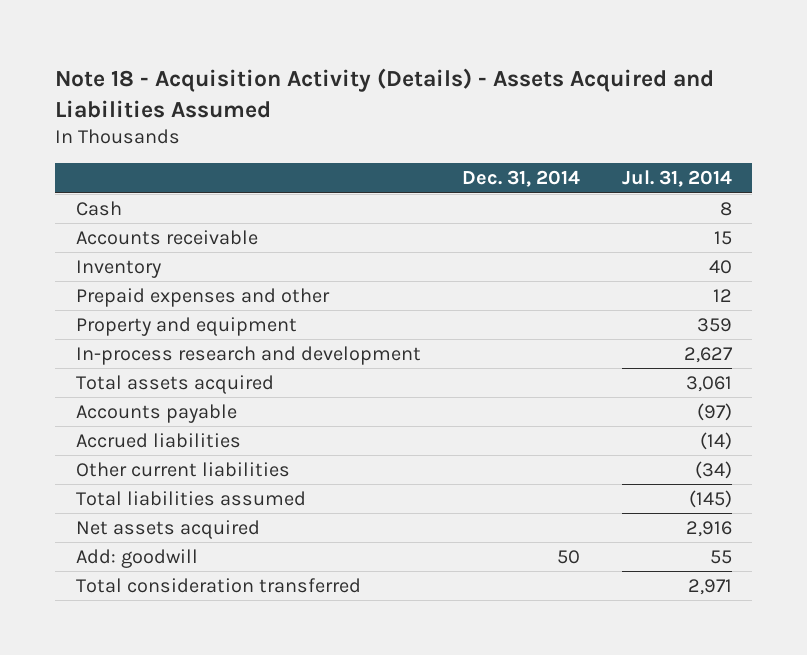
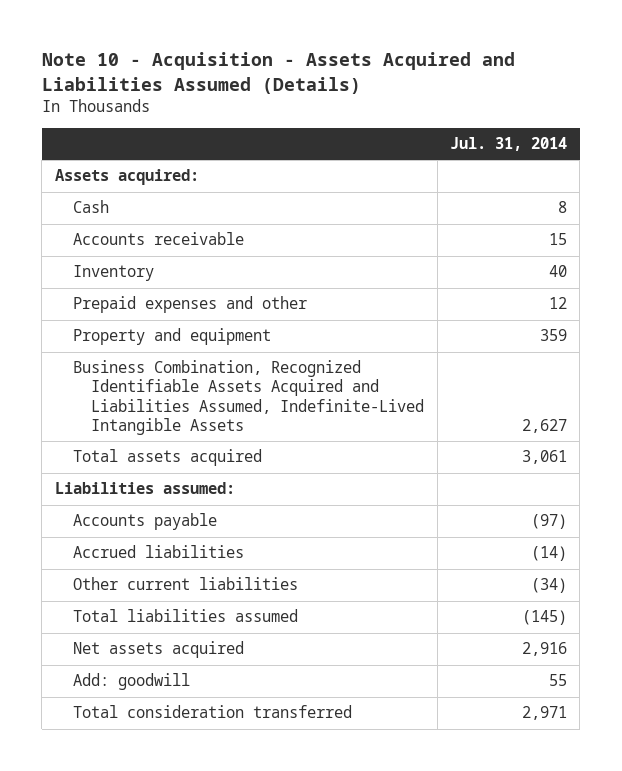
- Note 18 - Acquisition Activity (Details) - Assets Acquired and Liabilities Assumed
+ Note 10 - Acquisition - Assets Acquired and Liabilities Assumed (Details)
- | Dec. 31, 2014 | Jul. 31, 2014
+ | Jul. 31, 2014
+ Assets acquired:
- In-process research and development | | 2,627
+ Business Combination, Recognized Identifiable Assets Acquired and Liabilities Assumed, Indefinite-Lived Intangible Assets | 2,627
+ Liabilities assumed:

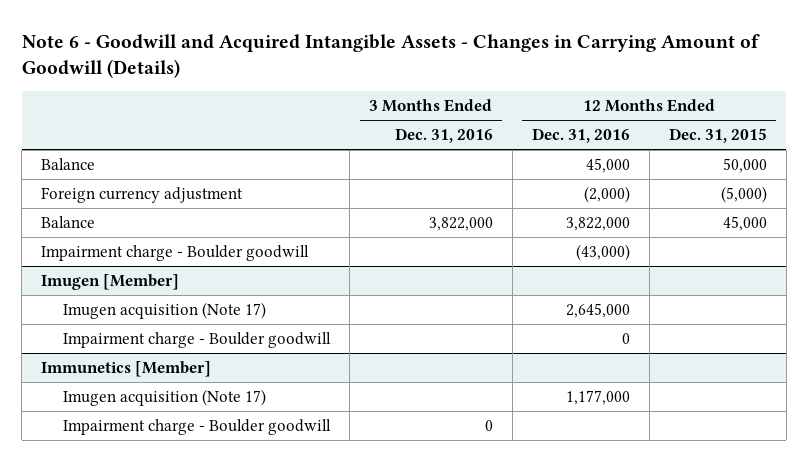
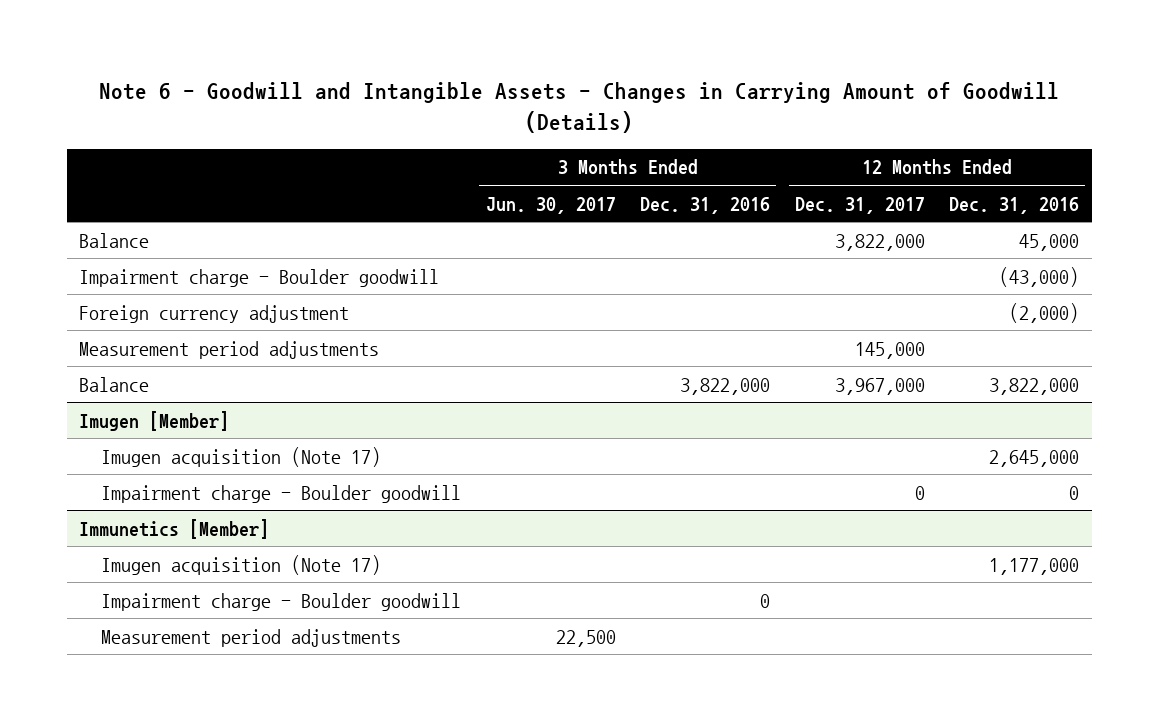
- Note 6 - Goodwill and Acquired Intangible Assets - Changes in Carrying Amount of Goodwill (Details)
+ Note 6 - Goodwill and Intangible Assets - Changes in Carrying Amount of Goodwill (Details)
- | 3 Months Ended Dec. 31, 2016 | 12 Months Ended Dec. 31, 2016 | 12 Months Ended Dec. 31, 2015
+ | 3 Months Ended Jun. 30, 2017 | 3 Months Ended Dec. 31, 2016 | 12 Months Ended Dec. 31, 2017 | 12 Months Ended Dec. 31, 2016
moved up: Impairment charge - Boulder goodwill | | | | (43,000)
+ Measurement period adjustments | | | 145,000 |
@ Immunetics [Member]
+ Measurement period adjustments | 22,500 | | |

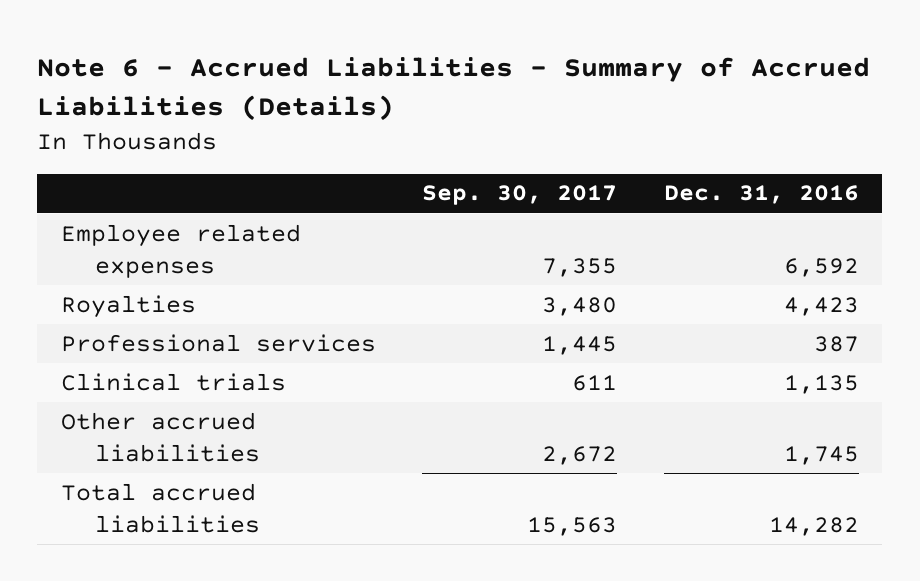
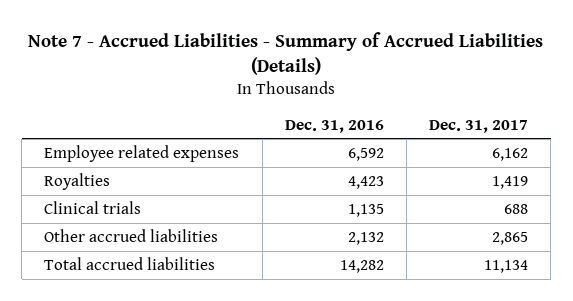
- Note 6 - Accrued Liabilities - Summary of Accrued Liabilities (Details)
+ Note 7 - Accrued Liabilities - Summary of Accrued Liabilities (Details)
- | Sep. 30, 2017 | Dec. 31, 2016
+ | Dec. 31, 2016 | Dec. 31, 2017
- Professional services | 1,445 | 387
- Other accrued liabilities | 2,672 | 1,745
+ Other accrued liabilities | 2,132 | 2,865

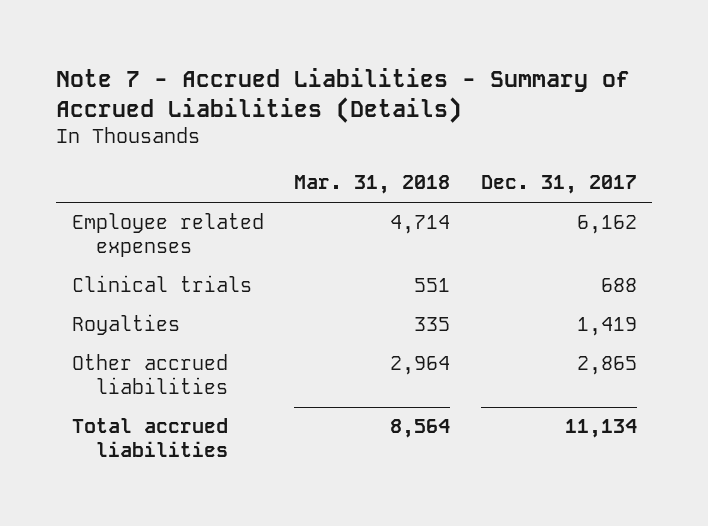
- | Dec. 31, 2016 | Dec. 31, 2017
+ | Mar. 31, 2018 | Dec. 31, 2017
moved down: Royalties | 335 | 1,419

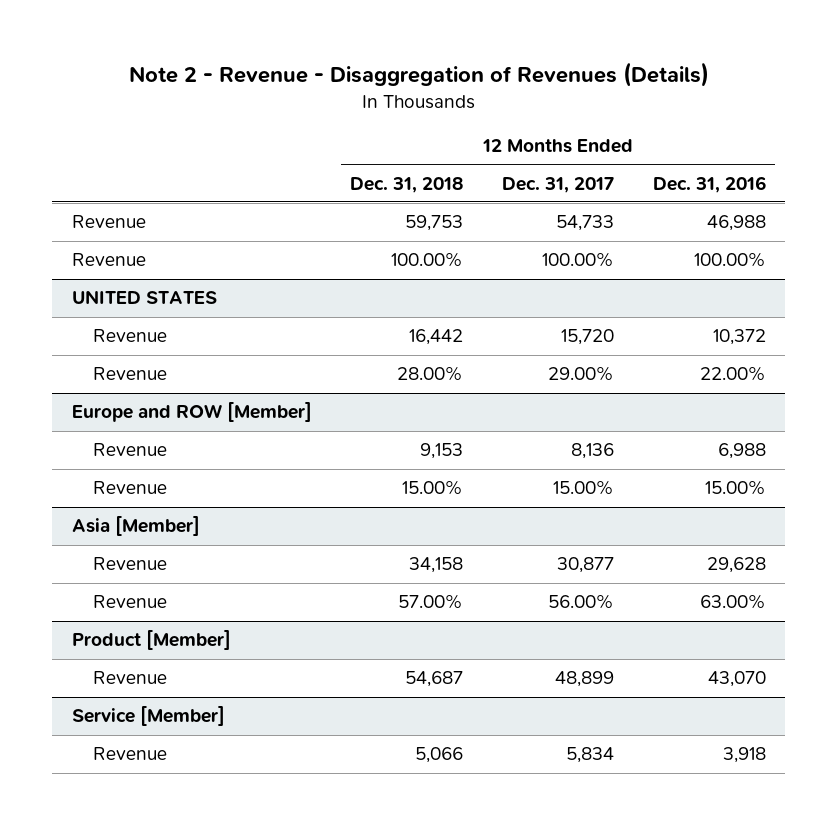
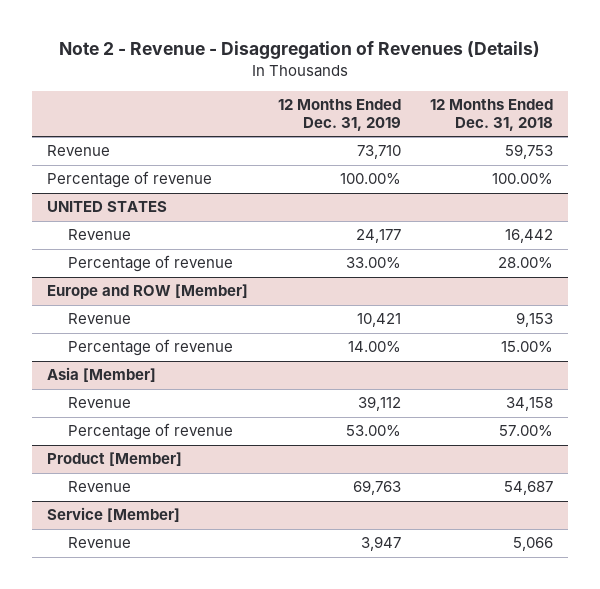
- | 12 Months Ended Dec. 31, 2018 | 12 Months Ended Dec. 31, 2017 | 12 Months Ended Dec. 31, 2016
+ | 12 Months Ended Dec. 31, 2019 | 12 Months Ended Dec. 31, 2018
- Revenue | 100.00% | 100.00% | 100.00%
+ Percentage of revenue | 100.00% | 100.00%
@ UNITED STATES
- Revenue | 28.00% | 29.00% | 22.00%
+ Percentage of revenue | 33.00% | 28.00%
@ Europe and ROW [Member]
- Revenue | 15.00% | 15.00% | 15.00%
+ Percentage of revenue | 14.00% | 15.00%
@ Asia [Member]
- Revenue | 57.00% | 56.00% | 63.00%
+ Percentage of revenue | 53.00% | 57.00%

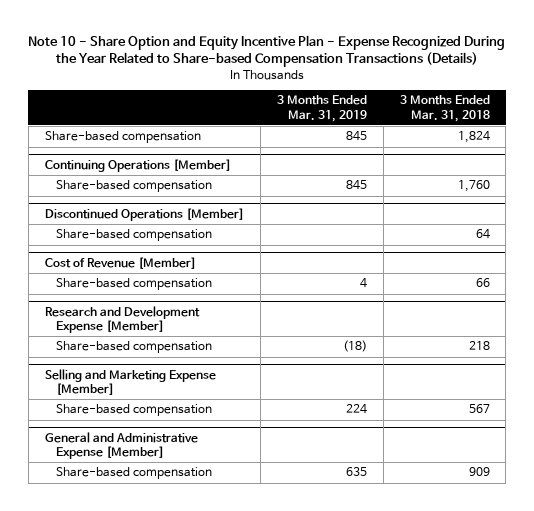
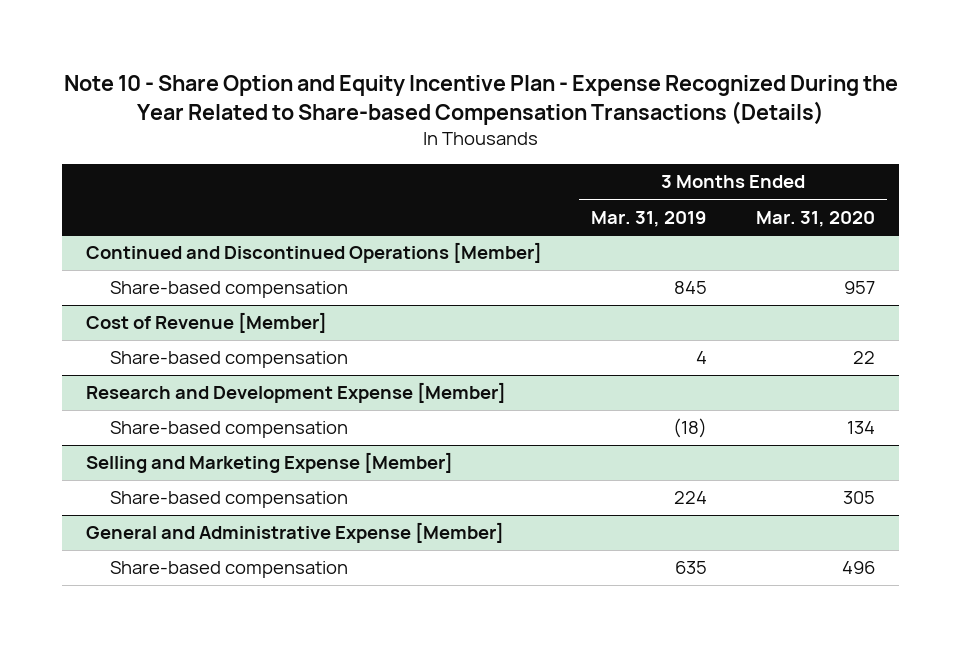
- | 3 Months Ended Mar. 31, 2019 | 3 Months Ended Mar. 31, 2018
+ | 3 Months Ended Mar. 31, 2019 | 3 Months Ended Mar. 31, 2020
- Share-based compensation | 845 | 1,824
- Continuing Operations [Member]
+ Continued and Discontinued Operations [Member]
- Discontinued Operations [Member]
- Share-based compensation | | 64

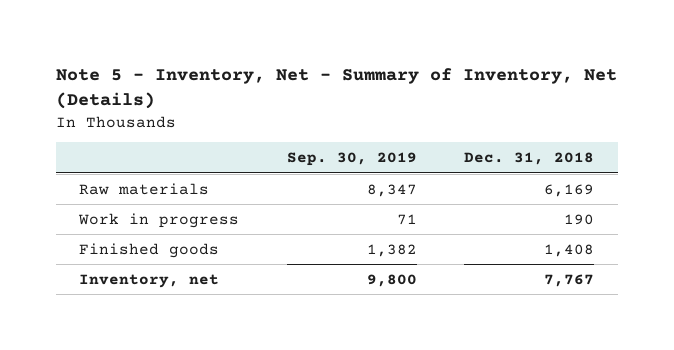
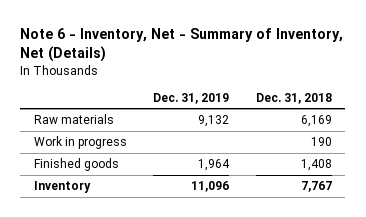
- Note 5 - Inventory, Net - Summary of Inventory, Net (Details)
+ Note 6 - Inventory, Net - Summary of Inventory, Net (Details)
- | Sep. 30, 2019 | Dec. 31, 2018
+ | Dec. 31, 2019 | Dec. 31, 2018
- Inventory, net | 9,800 | 7,767
+ Inventory | 11,096 | 7,767

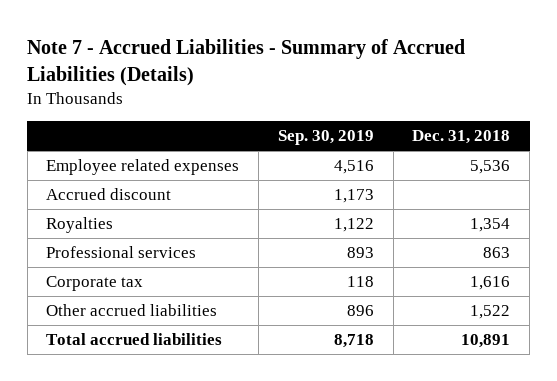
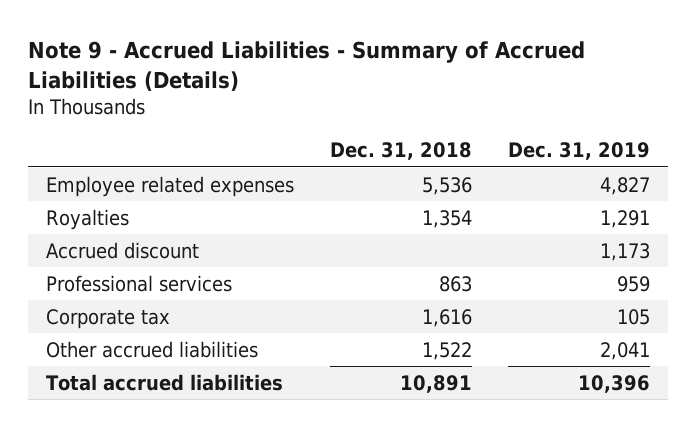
- Note 7 - Accrued Liabilities - Summary of Accrued Liabilities (Details)
+ Note 9 - Accrued Liabilities - Summary of Accrued Liabilities (Details)
- | Sep. 30, 2019 | Dec. 31, 2018
+ | Dec. 31, 2018 | Dec. 31, 2019
moved down: Accrued discount | | 1,173

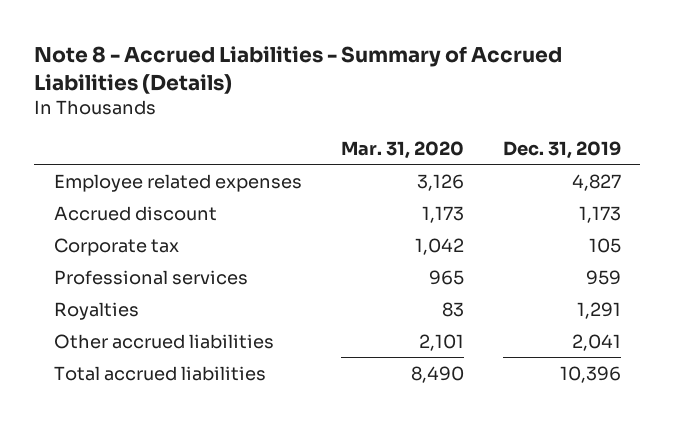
- Note 9 - Accrued Liabilities - Summary of Accrued Liabilities (Details)
+ Note 8 - Accrued Liabilities - Summary of Accrued Liabilities (Details)
- | Dec. 31, 2018 | Dec. 31, 2019
+ | Mar. 31, 2020 | Dec. 31, 2019
moved down: Professional services | 965 | 959
moved down: Royalties | 83 | 1,291

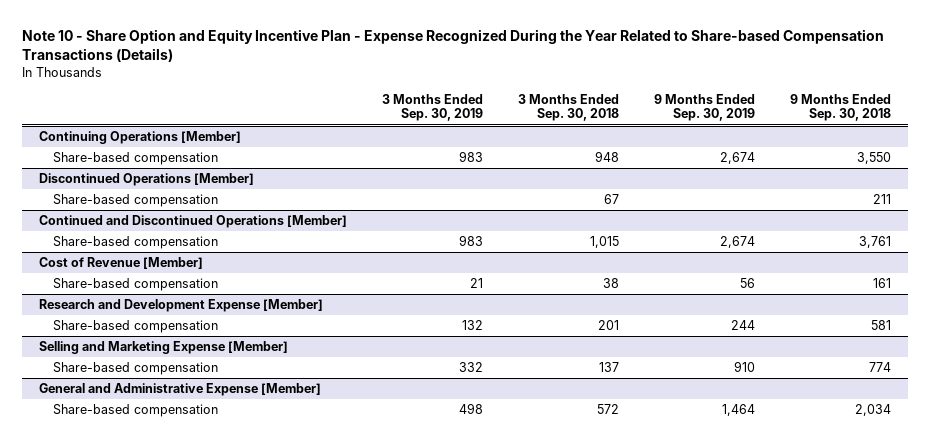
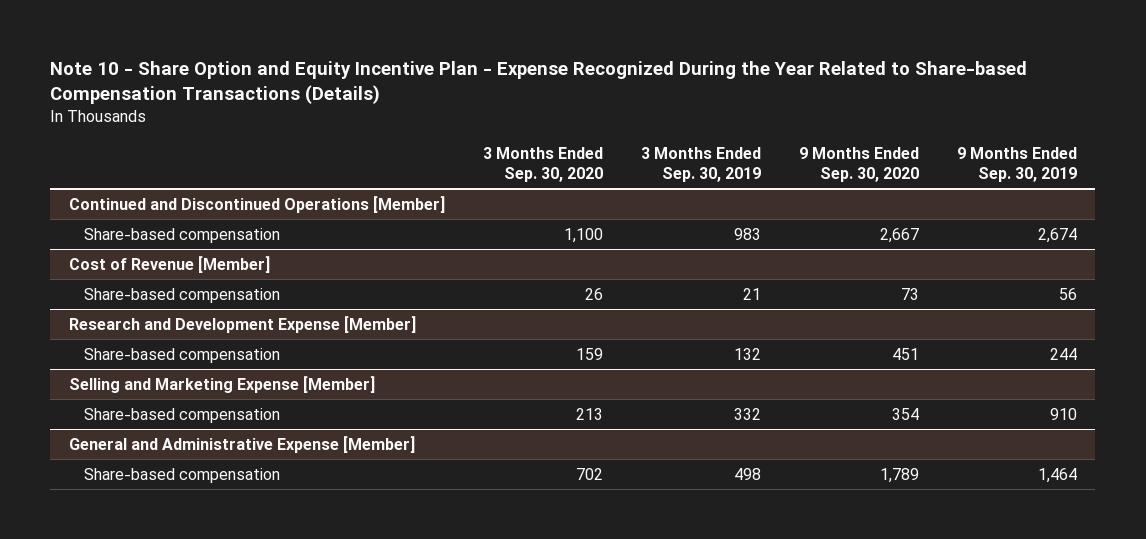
- | 3 Months Ended Sep. 30, 2019 | 3 Months Ended Sep. 30, 2018 | 9 Months Ended Sep. 30, 2019 | 9 Months Ended Sep. 30, 2018
+ | 3 Months Ended Sep. 30, 2020 | 3 Months Ended Sep. 30, 2019 | 9 Months Ended Sep. 30, 2020 | 9 Months Ended Sep. 30, 2019
- Continuing Operations [Member]
- Share-based compensation | 983 | 948 | 2,674 | 3,550
- Discontinued Operations [Member]
- Share-based compensation | | 67 | | 211

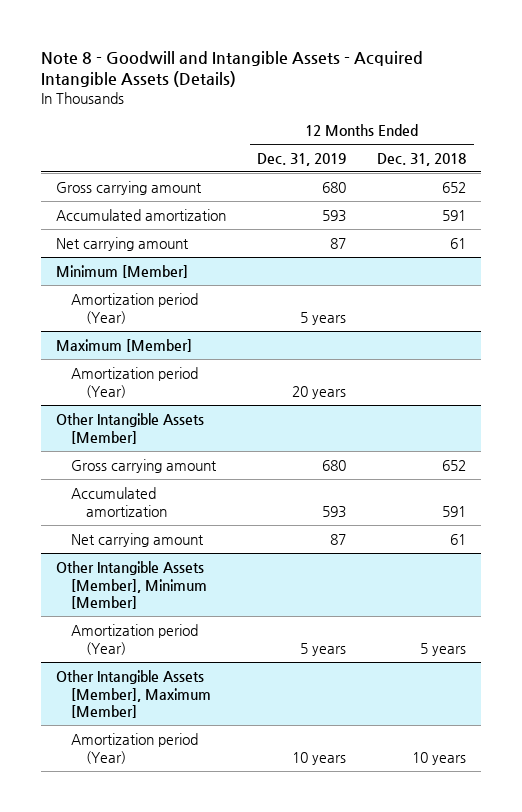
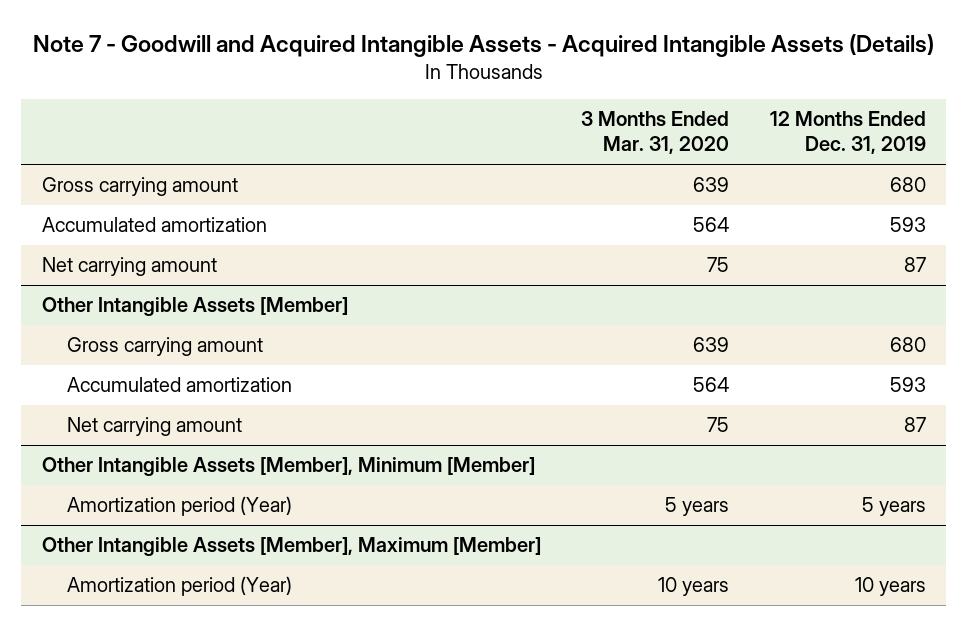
- Note 8 - Goodwill and Intangible Assets - Acquired Intangible Assets (Details)
+ Note 7 - Goodwill and Acquired Intangible Assets - Acquired Intangible Assets (Details)
- | 12 Months Ended Dec. 31, 2019 | 12 Months Ended Dec. 31, 2018
+ | 3 Months Ended Mar. 31, 2020 | 12 Months Ended Dec. 31, 2019
- Minimum [Member]
- Amortization period (Year) | 5 years |
- Maximum [Member]
- Amortization period (Year) | 20 years |

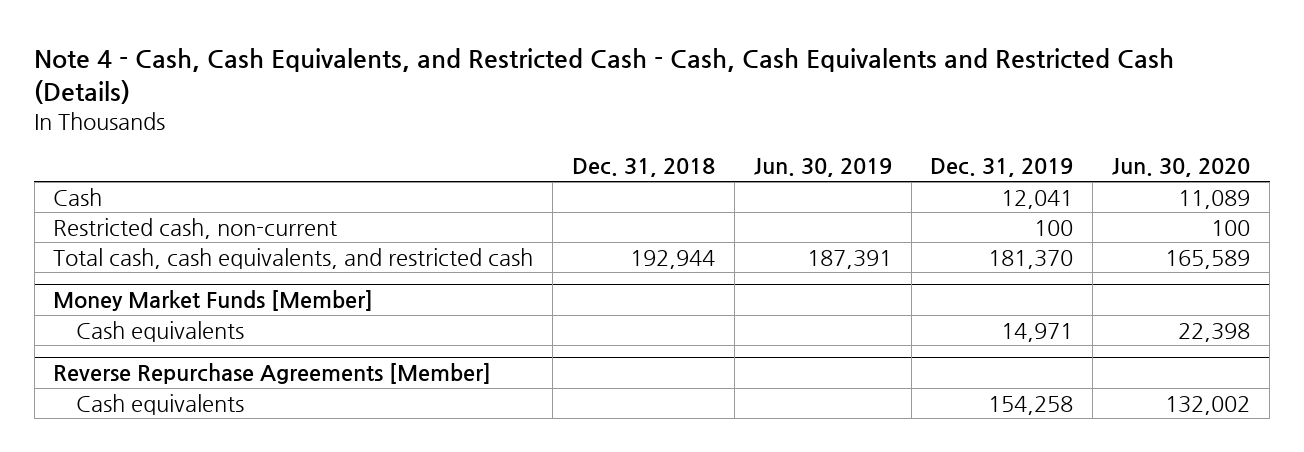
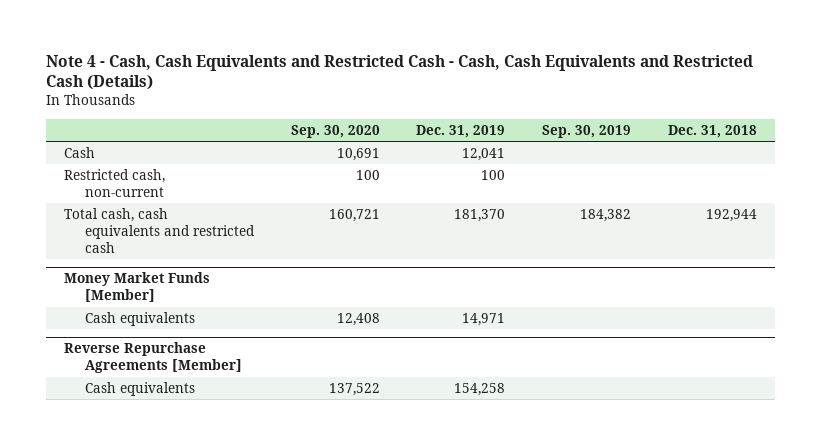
- Note 4 - Cash, Cash Equivalents, and Restricted Cash - Cash, Cash Equivalents and Restricted Cash (Details)
+ Note 4 - Cash, Cash Equivalents and Restricted Cash - Cash, Cash Equivalents and Restricted Cash (Details)
- | Dec. 31, 2018 | Jun. 30, 2019 | Dec. 31, 2019 | Jun. 30, 2020
+ | Sep. 30, 2020 | Dec. 31, 2019 | Sep. 30, 2019 | Dec. 31, 2018
- Total cash, cash equivalents, and restricted cash | 192,944 | 187,391 | 181,370 | 165,589
+ Total cash, cash equivalents and restricted cash | 160,721 | 181,370 | 184,382 | 192,944

